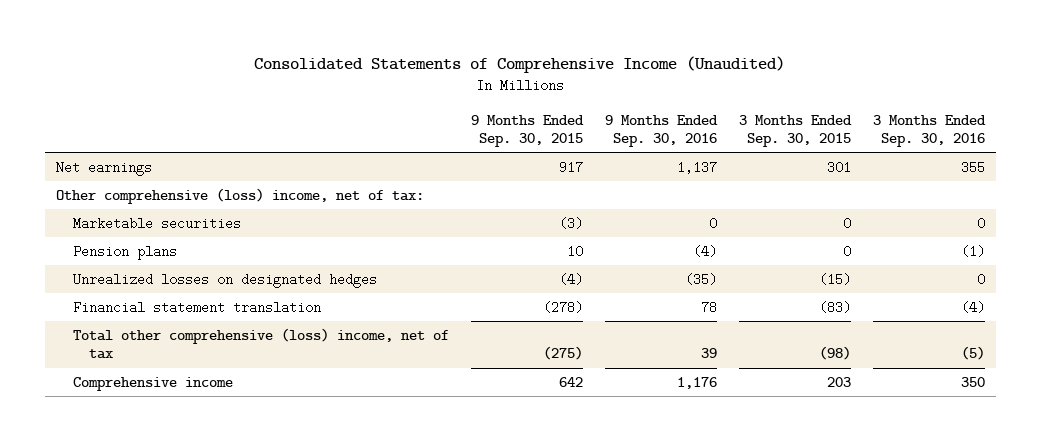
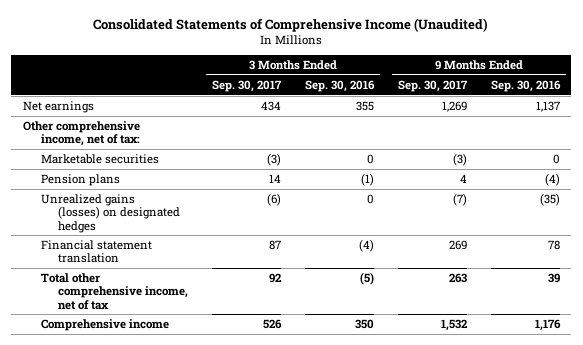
- | 9 Months Ended Sep. 30, 2015 | 9 Months Ended Sep. 30, 2016 | 3 Months Ended Sep. 30, 2015 | 3 Months Ended Sep. 30, 2016
+ | 3 Months Ended Sep. 30, 2017 | 3 Months Ended Sep. 30, 2016 | 9 Months Ended Sep. 30, 2017 | 9 Months Ended Sep. 30, 2016
- Other comprehensive (loss) income, net of tax:
+ Other comprehensive income, net of tax:
- Unrealized losses on designated hedges | (4) | (35) | (15) | 0
+ Unrealized gains (losses) on designated hedges | (6) | 0 | (7) | (35)
- Total other comprehensive (loss) income, net of tax | (275) | 39 | (98) | (5)
+ Total other comprehensive income, net of tax | 92 | (5) | 263 | 39

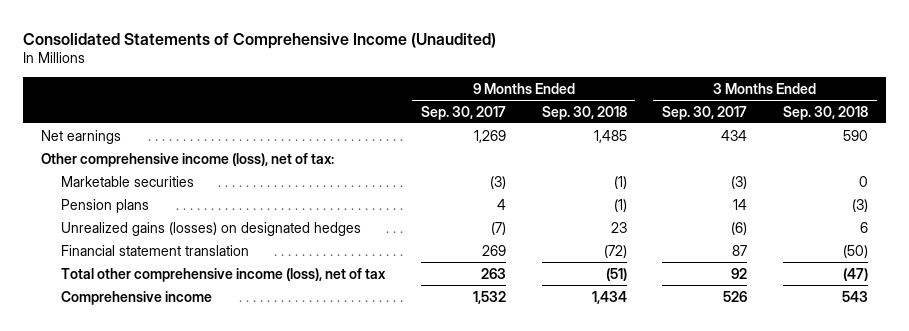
- | 3 Months Ended Sep. 30, 2017 | 3 Months Ended Sep. 30, 2016 | 9 Months Ended Sep. 30, 2017 | 9 Months Ended Sep. 30, 2016
+ | 9 Months Ended Sep. 30, 2017 | 9 Months Ended Sep. 30, 2018 | 3 Months Ended Sep. 30, 2017 | 3 Months Ended Sep. 30, 2018
- Other comprehensive income, net of tax:
+ Other comprehensive income (loss), net of tax:
- Total other comprehensive income, net of tax | 92 | (5) | 263 | 39
+ Total other comprehensive income (loss), net of tax | 263 | (51) | 92 | (47)

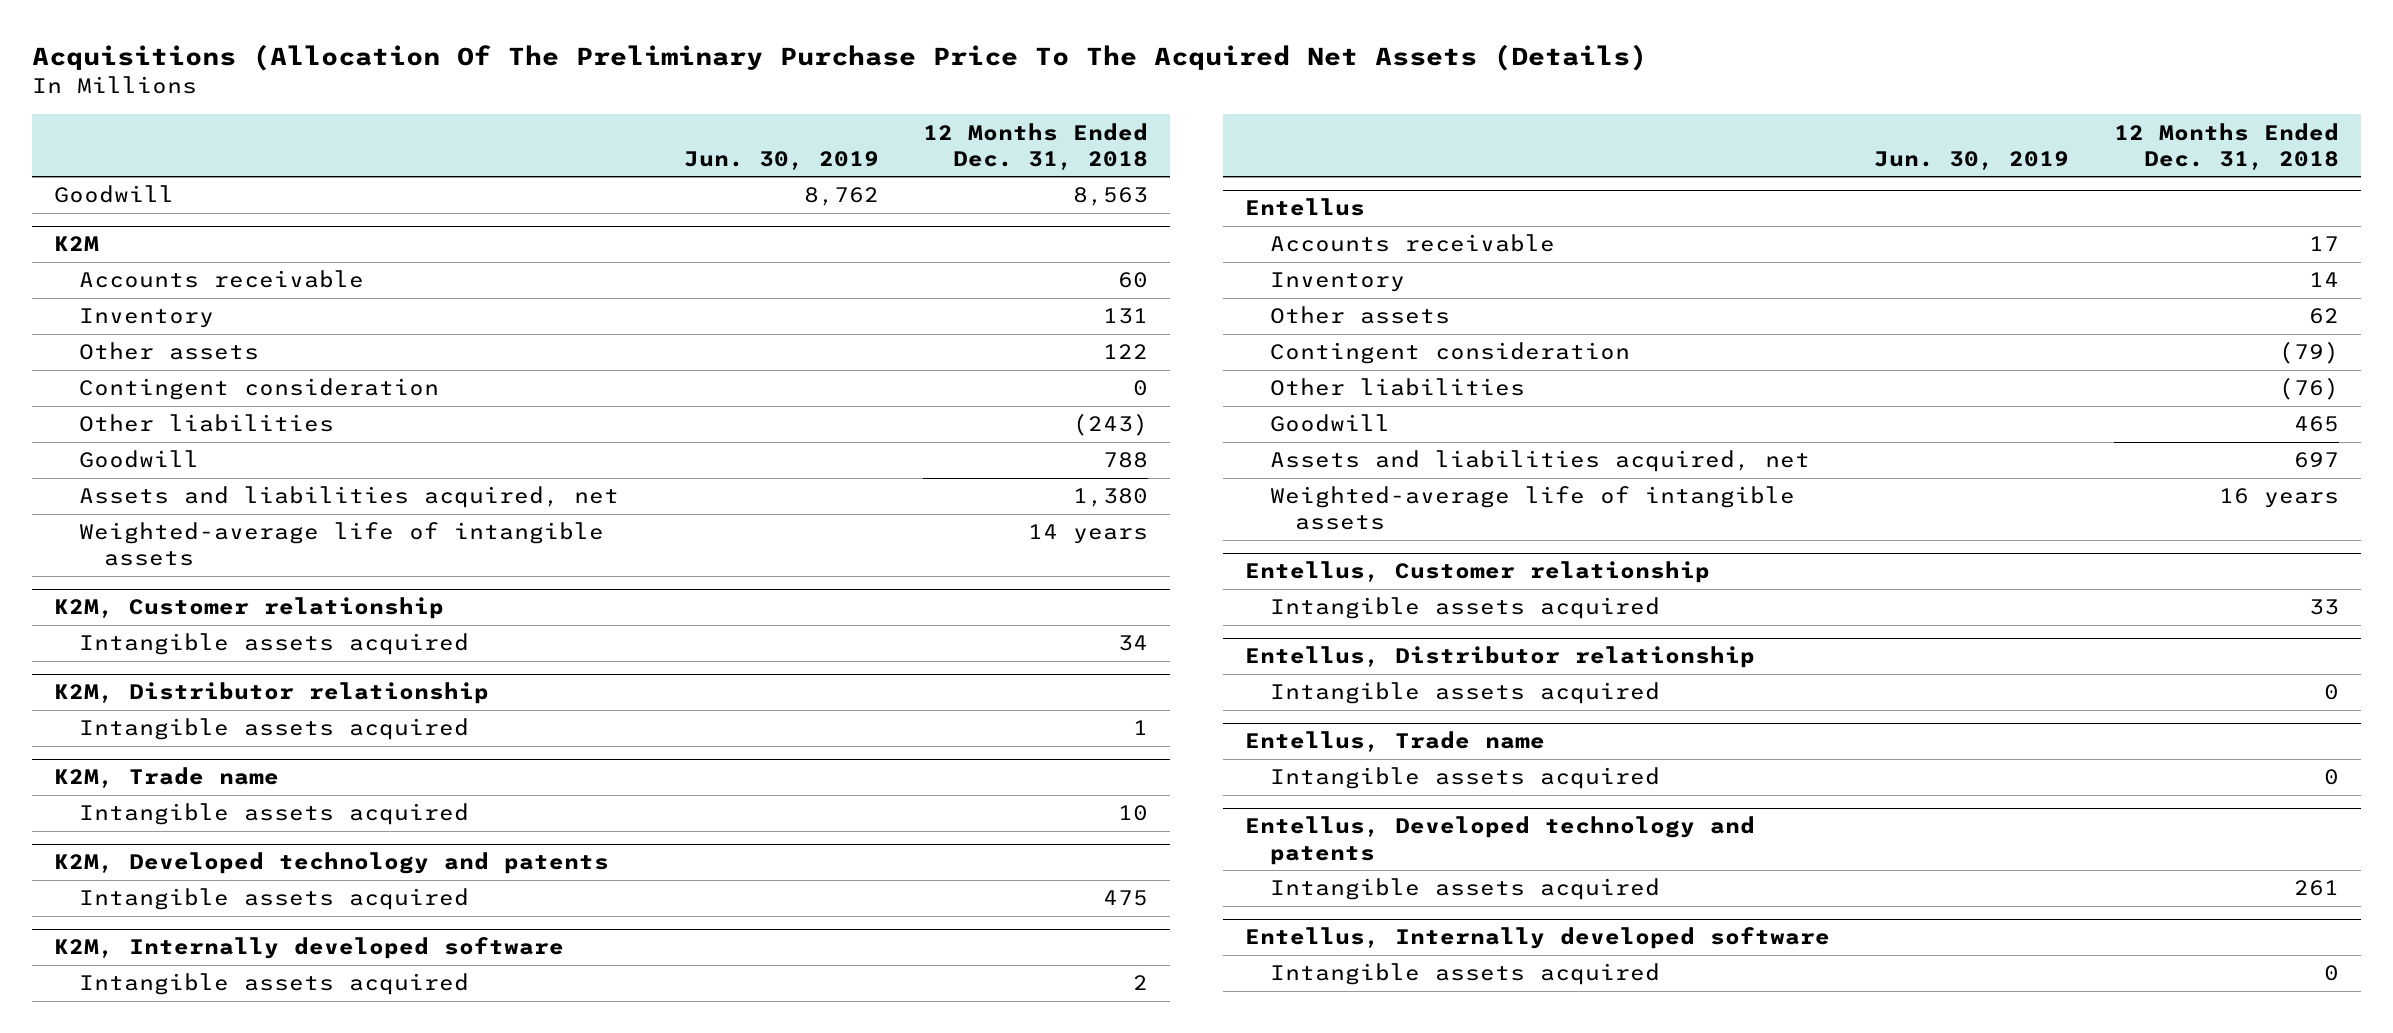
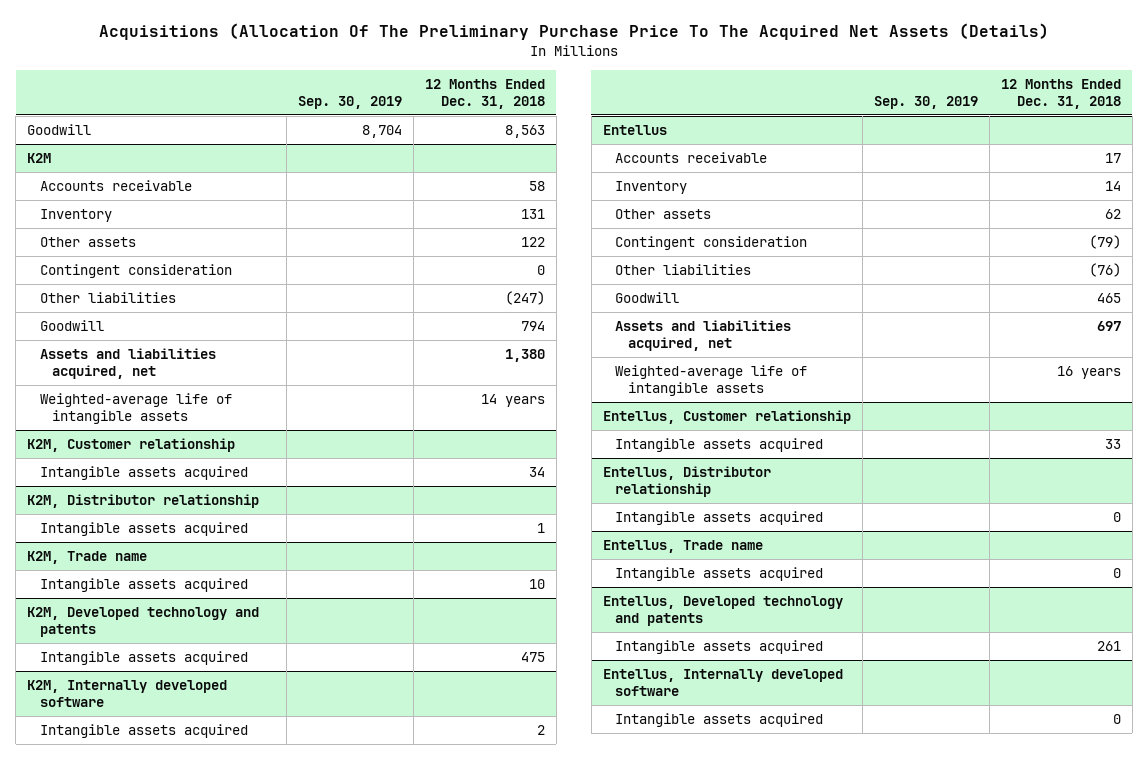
- | Jun. 30, 2019 | 12 Months Ended Dec. 31, 2018
+ | Sep. 30, 2019 | 12 Months Ended Dec. 31, 2018
@ K2M
- Accounts receivable | | 60
+ Accounts receivable | | 58
- Other liabilities | | (243)
- Goodwill | | 788
+ Other liabilities | | (247)
+ Goodwill | | 794

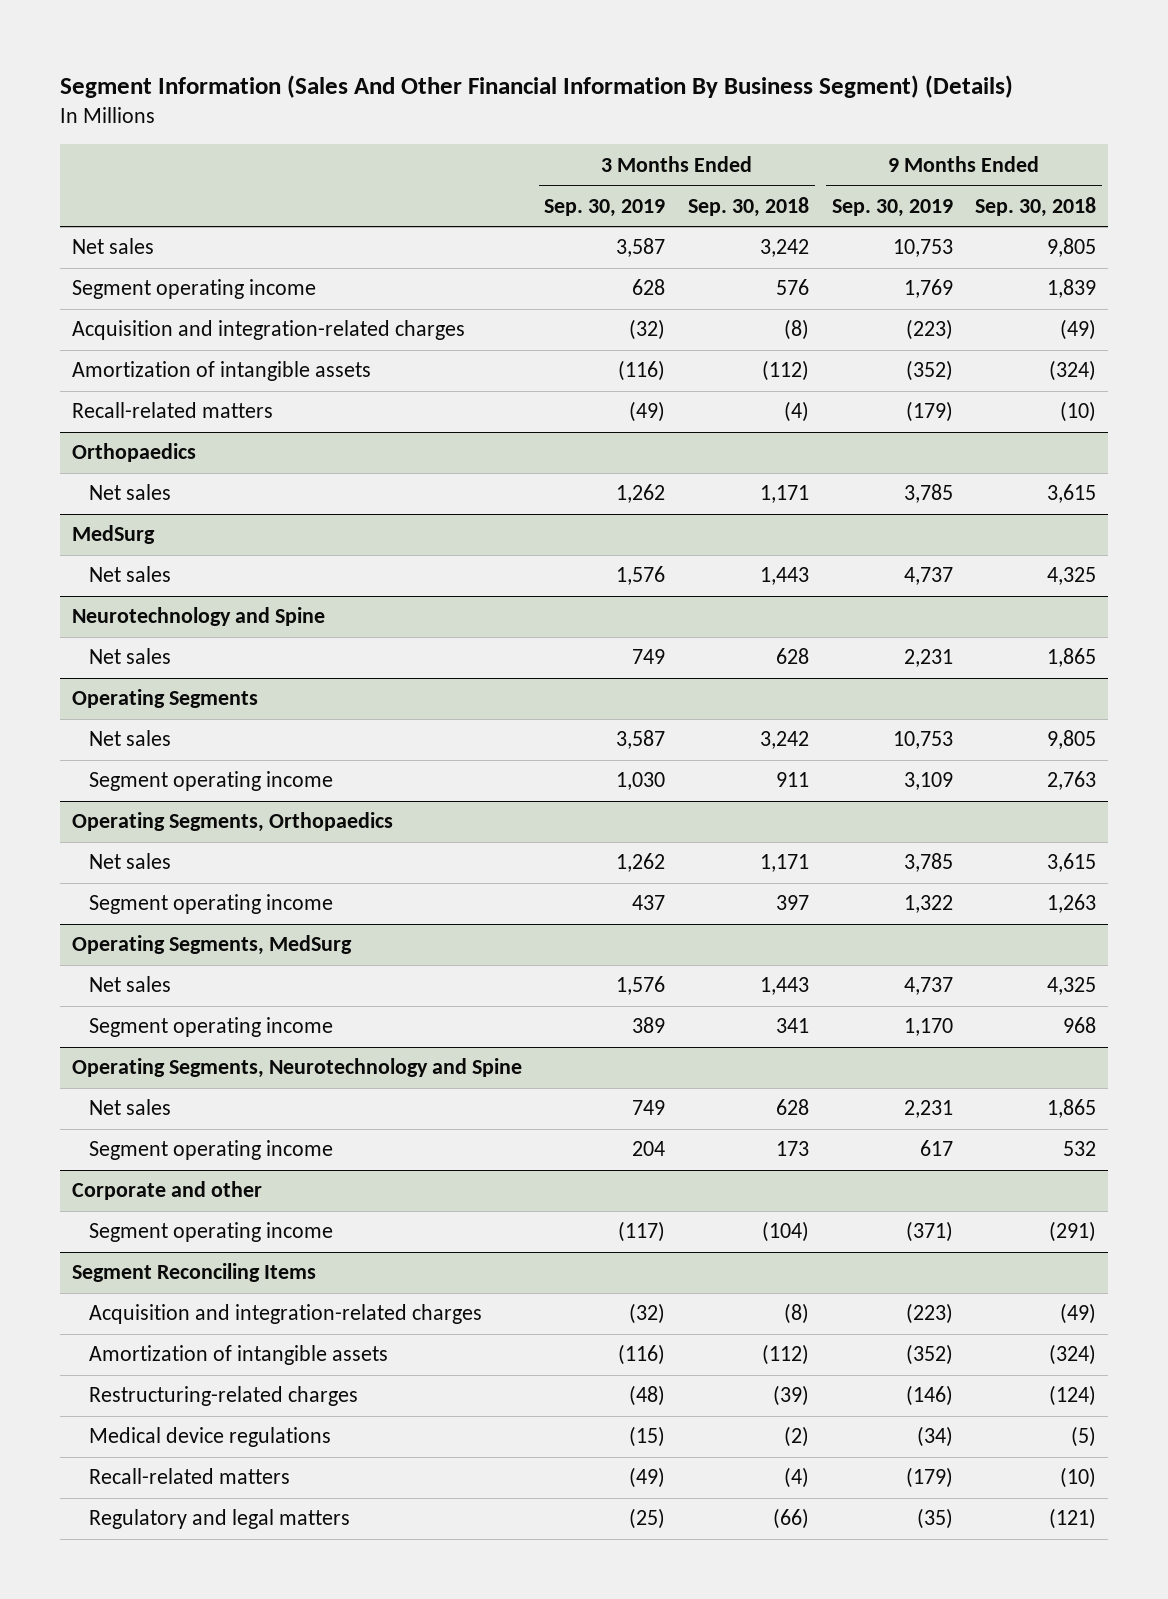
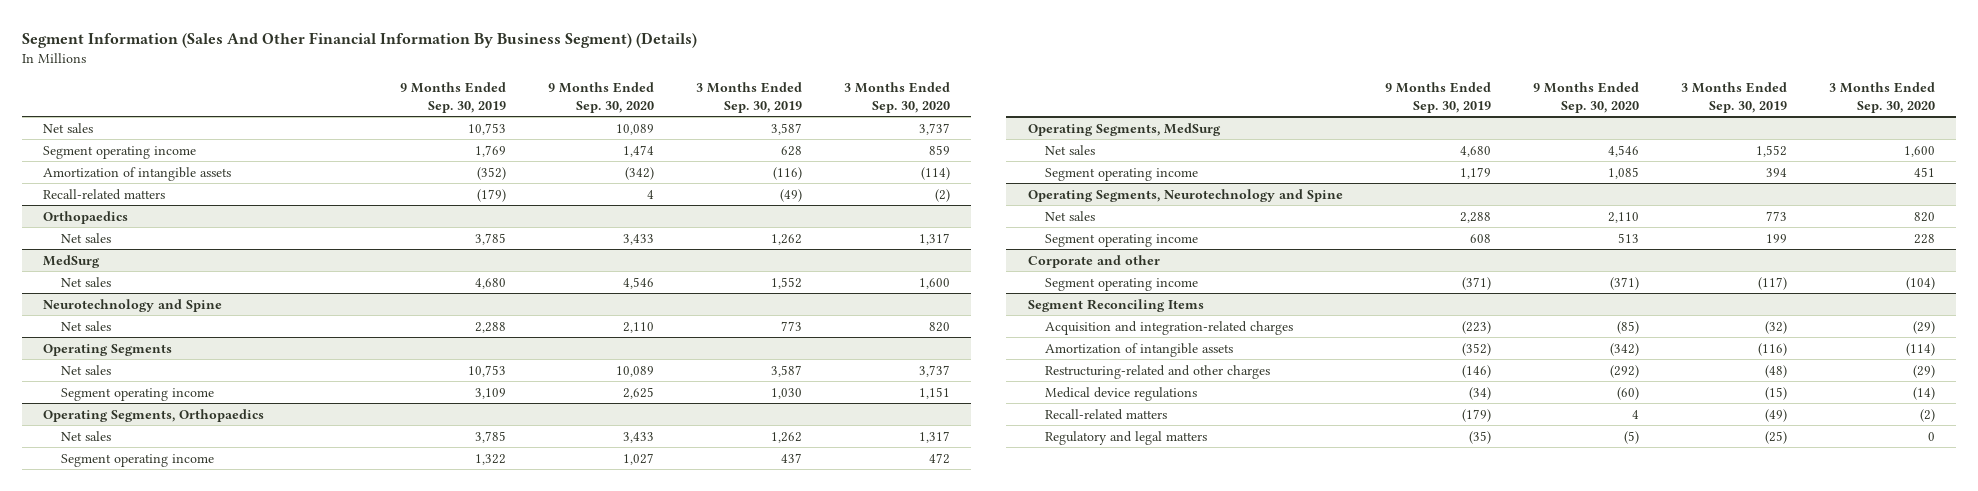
- | 3 Months Ended Sep. 30, 2019 | 3 Months Ended Sep. 30, 2018 | 9 Months Ended Sep. 30, 2019 | 9 Months Ended Sep. 30, 2018
+ | 9 Months Ended Sep. 30, 2019 | 9 Months Ended Sep. 30, 2020 | 3 Months Ended Sep. 30, 2019 | 3 Months Ended Sep. 30, 2020
- Acquisition and integration-related charges | (32) | (8) | (223) | (49)
@ MedSurg
- Net sales | 1,576 | 1,443 | 4,737 | 4,325
+ Net sales | 4,680 | 4,546 | 1,552 | 1,600
@ Neurotechnology and Spine
- Net sales | 749 | 628 | 2,231 | 1,865
+ Net sales | 2,288 | 2,110 | 773 | 820
@ Operating Segments, MedSurg
- Net sales | 1,576 | 1,443 | 4,737 | 4,325
- Segment operating income | 389 | 341 | 1,170 | 968
+ Net sales | 4,680 | 4,546 | 1,552 | 1,600
+ Segment operating income | 1,179 | 1,085 | 394 | 451
@ Operating Segments, Neurotechnology and Spine
- Net sales | 749 | 628 | 2,231 | 1,865
- Segment operating income | 204 | 173 | 617 | 532
+ Net sales | 2,288 | 2,110 | 773 | 820
+ Segment operating income | 608 | 513 | 199 | 228
@ Segment Reconciling Items
- Restructuring-related charges | (48) | (39) | (146) | (124)
+ Restructuring-related and other charges | (146) | (292) | (48) | (29)

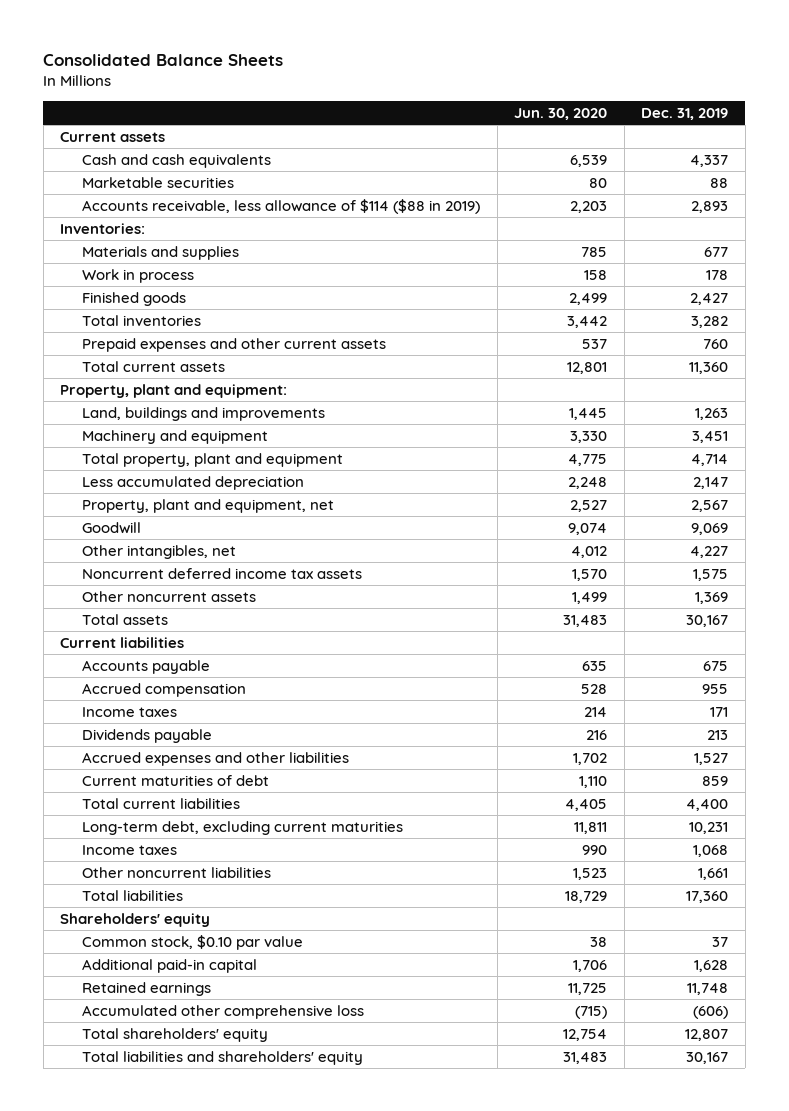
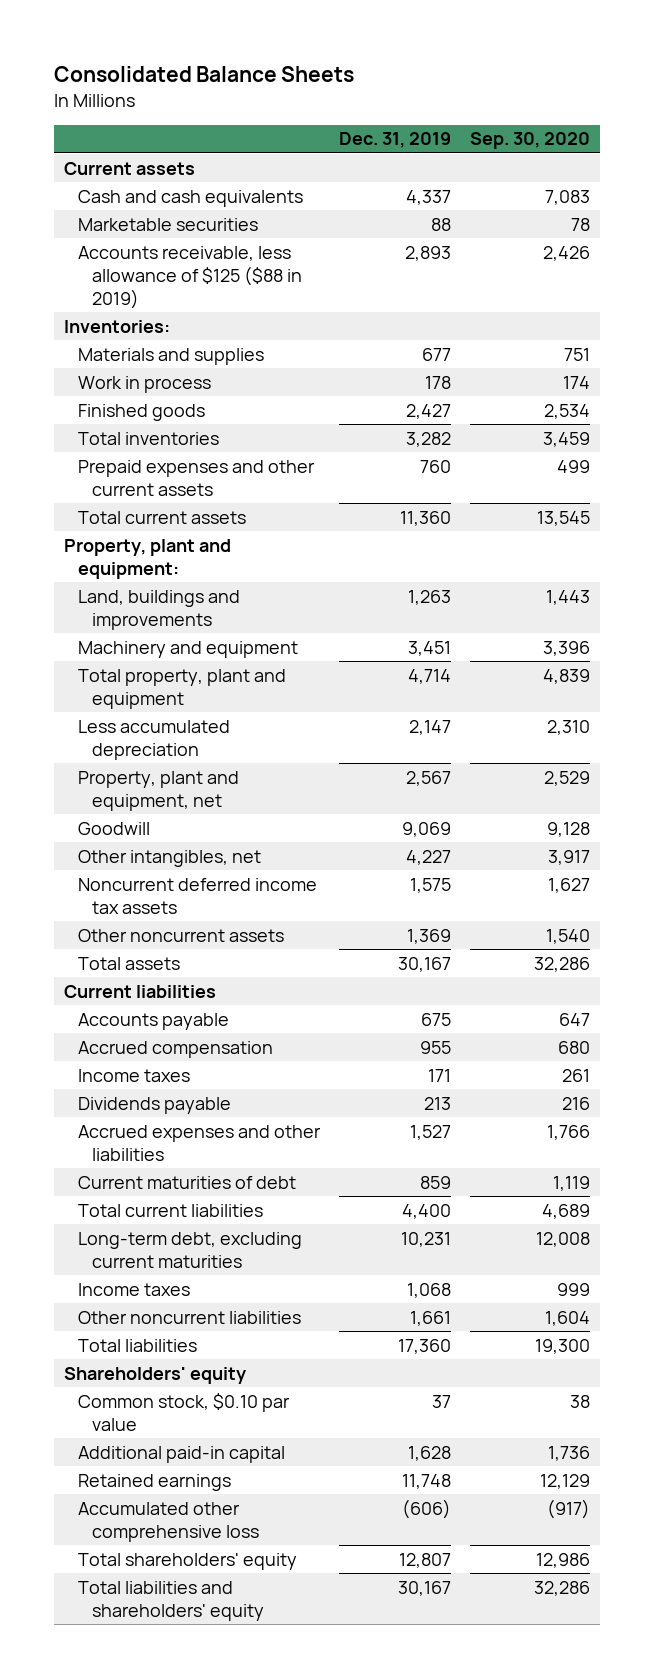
- | Jun. 30, 2020 | Dec. 31, 2019
+ | Dec. 31, 2019 | Sep. 30, 2020
- Accounts receivable, less allowance of $114 ($88 in 2019) | 2,203 | 2,893
+ Accounts receivable, less allowance of $125 ($88 in 2019) | 2,893 | 2,426

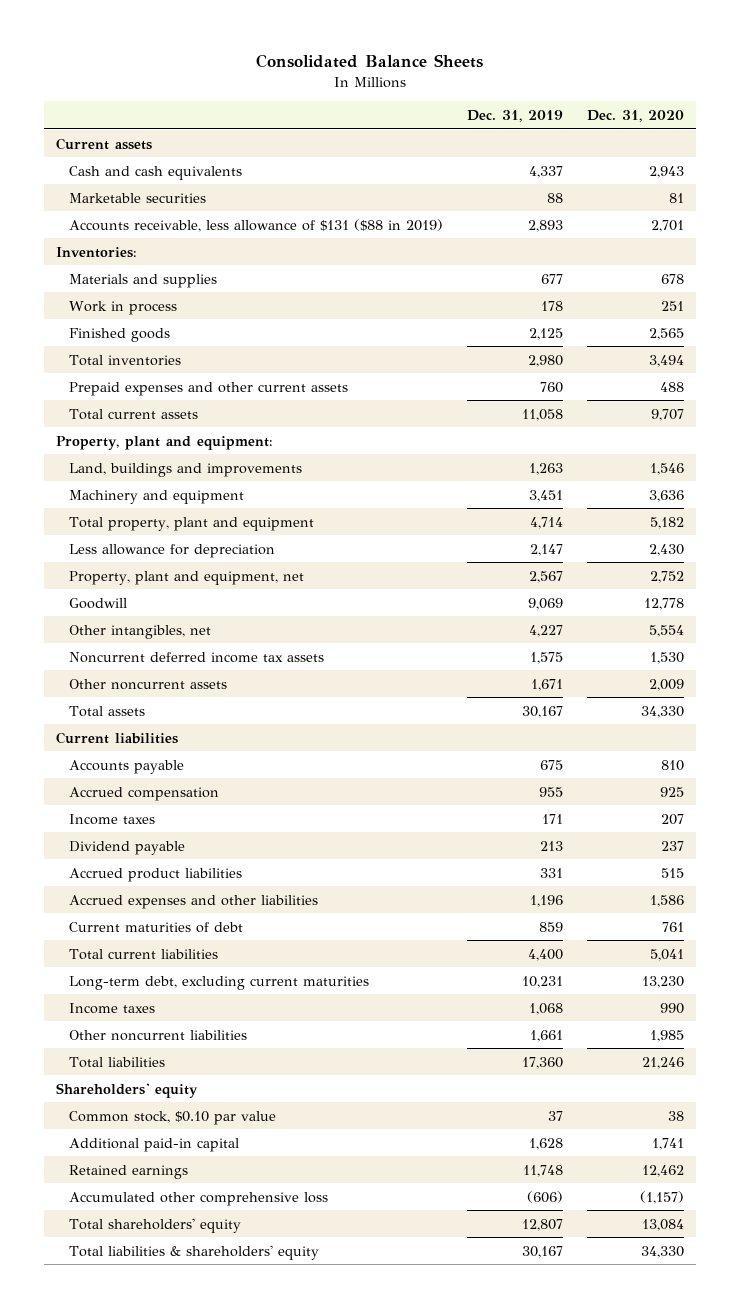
- | Dec. 31, 2019 | Sep. 30, 2020
+ | Dec. 31, 2019 | Dec. 31, 2020
- Accounts receivable, less allowance of $125 ($88 in 2019) | 2,893 | 2,426
+ Accounts receivable, less allowance of $131 ($88 in 2019) | 2,893 | 2,701
- Finished goods | 2,427 | 2,534
- Total inventories | 3,282 | 3,459
+ Finished goods | 2,125 | 2,565
+ Total inventories | 2,980 | 3,494
- Total current assets | 11,360 | 13,545
+ Total current assets | 11,058 | 9,707
- Less accumulated depreciation | 2,147 | 2,310
+ Less allowance for depreciation | 2,147 | 2,430
- Other noncurrent assets | 1,369 | 1,540
+ Other noncurrent assets | 1,671 | 2,009
- Dividends payable | 213 | 216
- Accrued expenses and other liabilities | 1,527 | 1,766
+ Dividend payable | 213 | 237
+ Accrued product liabilities | 331 | 515
+ Accrued expenses and other liabilities | 1,196 | 1,586
- Total liabilities and shareholders' equity | 30,167 | 32,286
+ Total liabilities & shareholders' equity | 30,167 | 34,330

